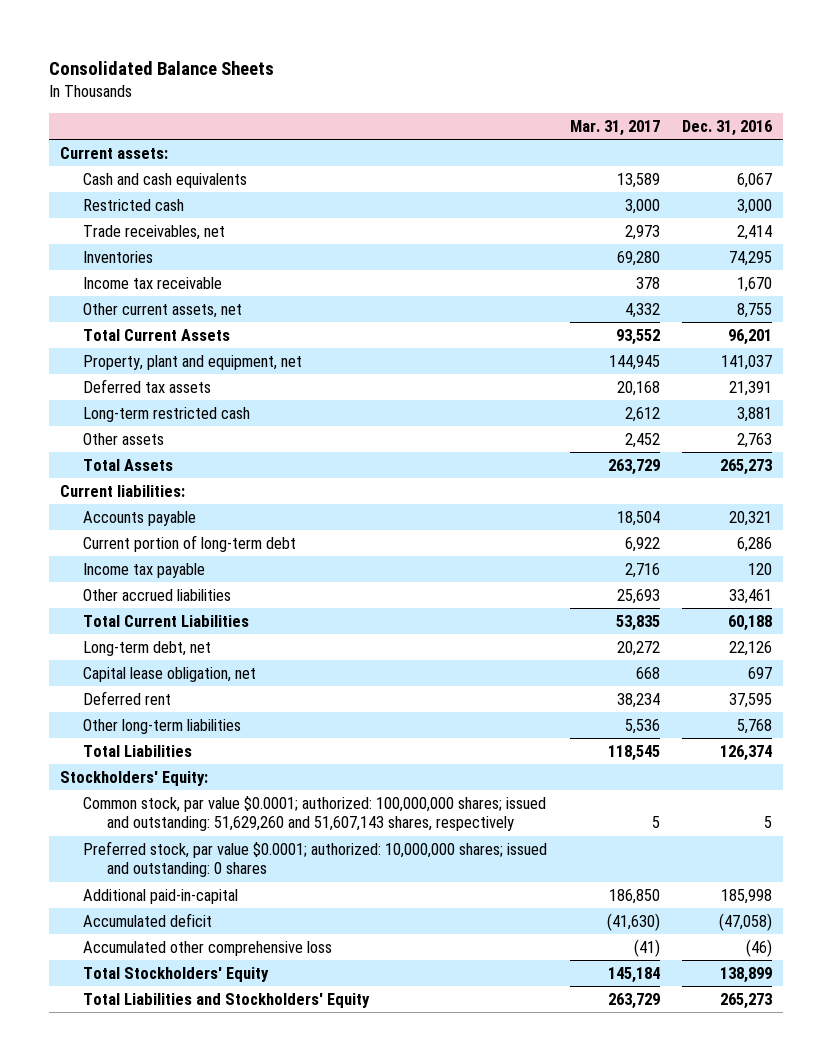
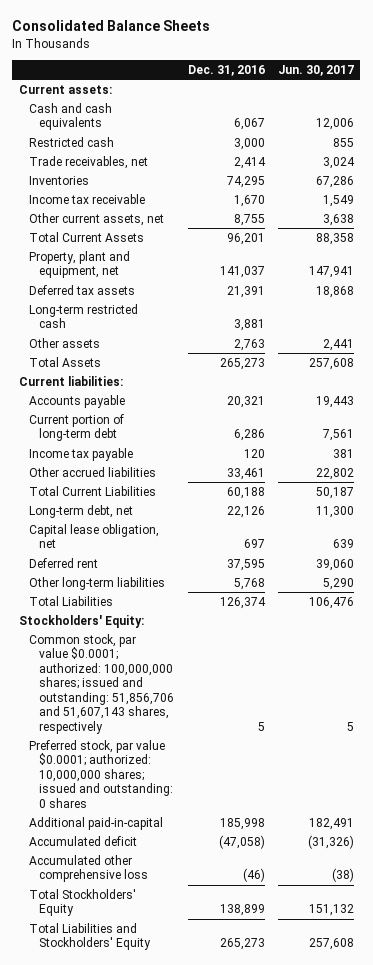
- | Mar. 31, 2017 | Dec. 31, 2016
+ | Dec. 31, 2016 | Jun. 30, 2017
- Common stock, par value $0.0001; authorized: 100,000,000 shares; issued and outstanding: 51,629,260 and 51,607,143 shares, respectively | 5 | 5
+ Common stock, par value $0.0001; authorized: 100,000,000 shares; issued and outstanding: 51,856,706 and 51,607,143 shares, respectively | 5 | 5

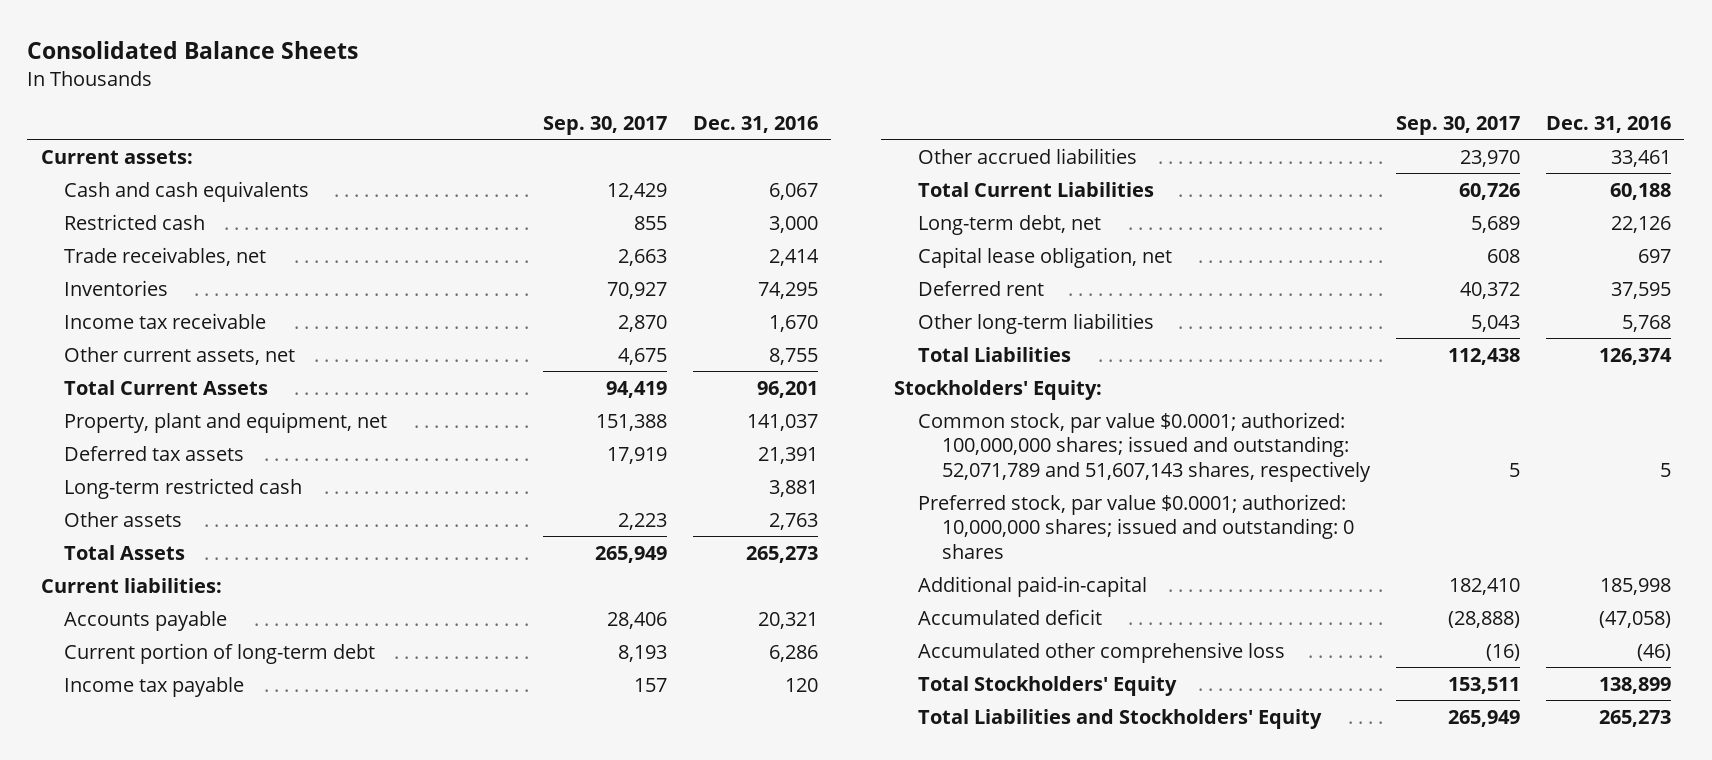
- | Dec. 31, 2016 | Jun. 30, 2017
+ | Sep. 30, 2017 | Dec. 31, 2016
- Common stock, par value $0.0001; authorized: 100,000,000 shares; issued and outstanding: 51,856,706 and 51,607,143 shares, respectively | 5 | 5
+ Common stock, par value $0.0001; authorized: 100,000,000 shares; issued and outstanding: 52,071,789 and 51,607,143 shares, respectively | 5 | 5

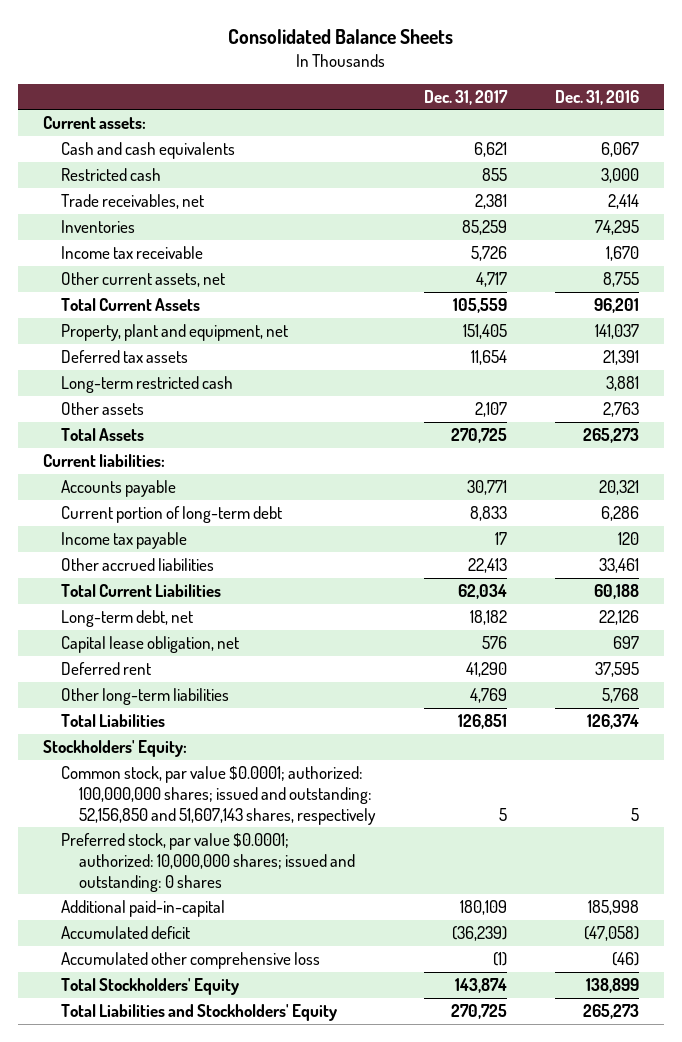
- | Sep. 30, 2017 | Dec. 31, 2016
+ | Dec. 31, 2017 | Dec. 31, 2016
- Common stock, par value $0.0001; authorized: 100,000,000 shares; issued and outstanding: 52,071,789 and 51,607,143 shares, respectively | 5 | 5
+ Common stock, par value $0.0001; authorized: 100,000,000 shares; issued and outstanding: 52,156,850 and 51,607,143 shares, respectively | 5 | 5

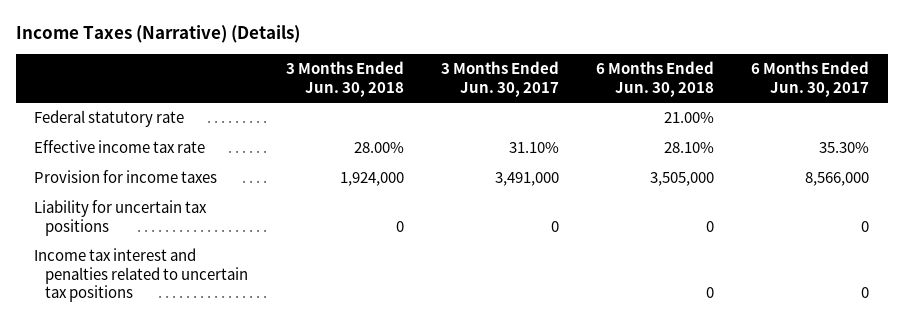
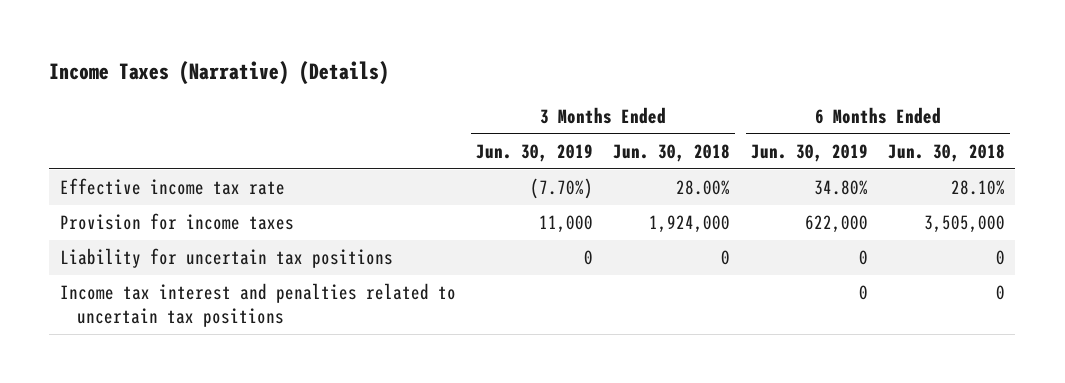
- | 3 Months Ended Jun. 30, 2018 | 3 Months Ended Jun. 30, 2017 | 6 Months Ended Jun. 30, 2018 | 6 Months Ended Jun. 30, 2017
+ | 3 Months Ended Jun. 30, 2019 | 3 Months Ended Jun. 30, 2018 | 6 Months Ended Jun. 30, 2019 | 6 Months Ended Jun. 30, 2018
- Federal statutory rate | | | 21.00% |

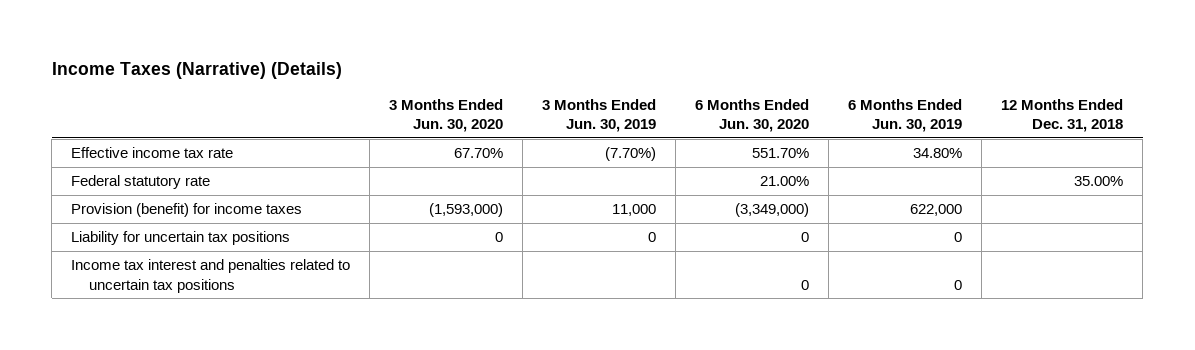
- | 3 Months Ended Jun. 30, 2019 | 3 Months Ended Jun. 30, 2018 | 6 Months Ended Jun. 30, 2019 | 6 Months Ended Jun. 30, 2018
+ | 3 Months Ended Jun. 30, 2020 | 3 Months Ended Jun. 30, 2019 | 6 Months Ended Jun. 30, 2020 | 6 Months Ended Jun. 30, 2019 | 12 Months Ended Dec. 31, 2018
- Provision for income taxes | 11,000 | 1,924,000 | 622,000 | 3,505,000
+ Federal statutory rate | | | 21.00% | | 35.00%
+ Provision (benefit) for income taxes | (1,593,000) | 11,000 | (3,349,000) | 622,000 |

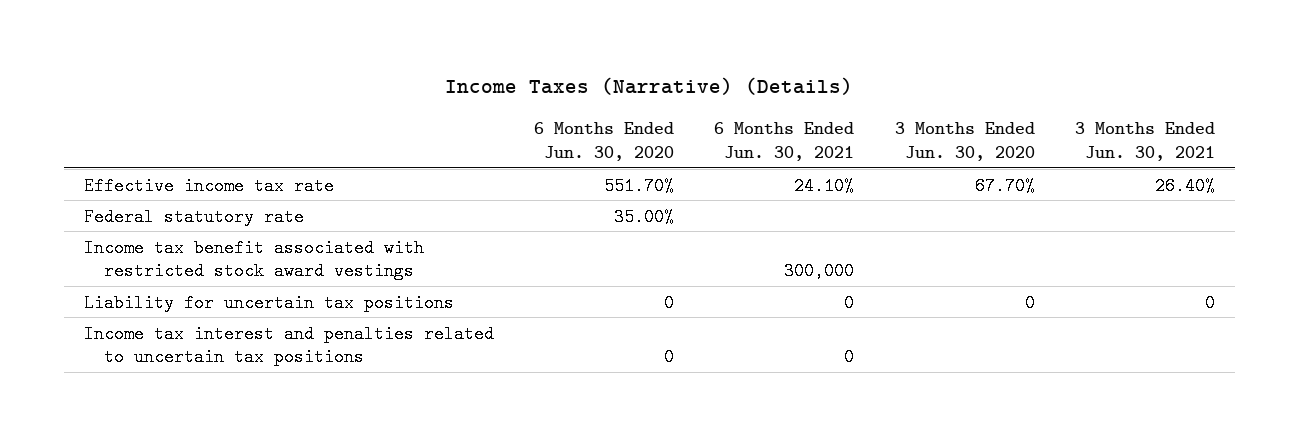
- | 3 Months Ended Jun. 30, 2020 | 3 Months Ended Jun. 30, 2019 | 6 Months Ended Jun. 30, 2020 | 6 Months Ended Jun. 30, 2019 | 12 Months Ended Dec. 31, 2018
+ | 6 Months Ended Jun. 30, 2020 | 6 Months Ended Jun. 30, 2021 | 3 Months Ended Jun. 30, 2020 | 3 Months Ended Jun. 30, 2021
- Federal statutory rate | | | 21.00% | | 35.00%
- Provision (benefit) for income taxes | (1,593,000) | 11,000 | (3,349,000) | 622,000 |
+ Federal statutory rate | 35.00% | | |
+ Income tax benefit associated with restricted stock award vestings | | 300,000 | |

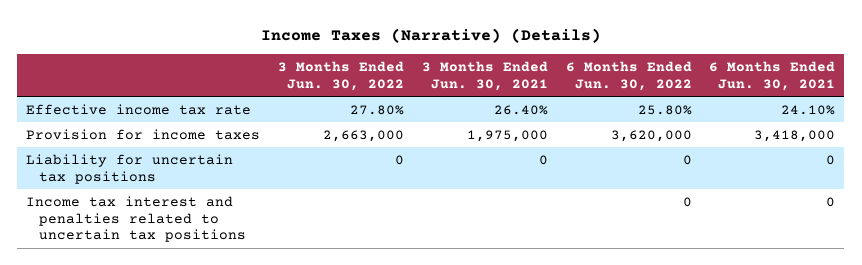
- | 6 Months Ended Jun. 30, 2020 | 6 Months Ended Jun. 30, 2021 | 3 Months Ended Jun. 30, 2020 | 3 Months Ended Jun. 30, 2021
+ | 3 Months Ended Jun. 30, 2022 | 3 Months Ended Jun. 30, 2021 | 6 Months Ended Jun. 30, 2022 | 6 Months Ended Jun. 30, 2021
- Federal statutory rate | 35.00% | | |
- Income tax benefit associated with restricted stock award vestings | | 300,000 | |
+ Provision for income taxes | 2,663,000 | 1,975,000 | 3,620,000 | 3,418,000

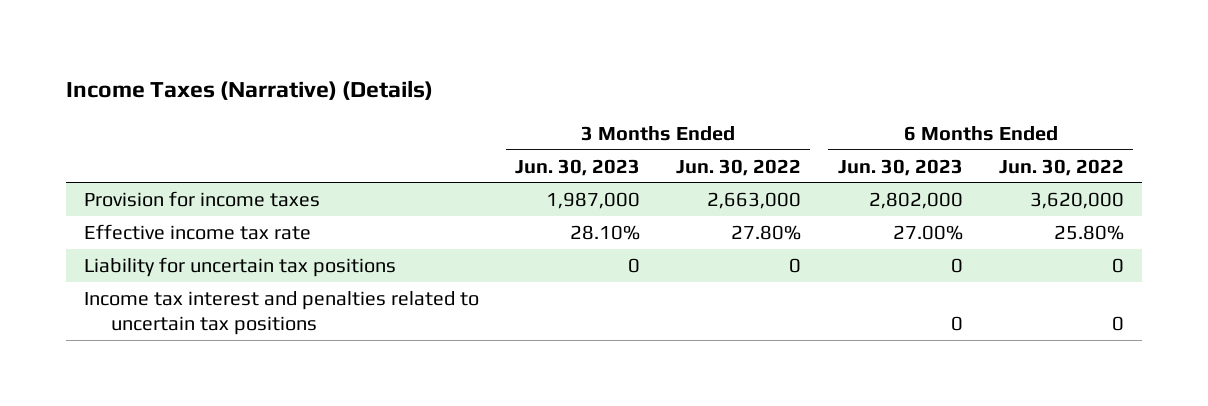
- | 3 Months Ended Jun. 30, 2022 | 3 Months Ended Jun. 30, 2021 | 6 Months Ended Jun. 30, 2022 | 6 Months Ended Jun. 30, 2021
+ | 3 Months Ended Jun. 30, 2023 | 3 Months Ended Jun. 30, 2022 | 6 Months Ended Jun. 30, 2023 | 6 Months Ended Jun. 30, 2022
moved down: Effective income tax rate | 28.10% | 27.80% | 27.00% | 25.80%

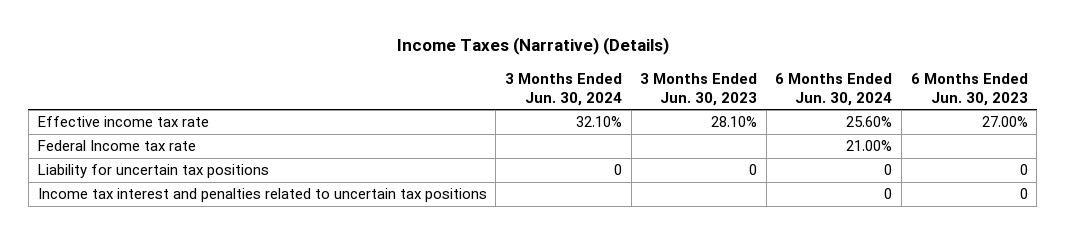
- | 3 Months Ended Jun. 30, 2023 | 3 Months Ended Jun. 30, 2022 | 6 Months Ended Jun. 30, 2023 | 6 Months Ended Jun. 30, 2022
+ | 3 Months Ended Jun. 30, 2024 | 3 Months Ended Jun. 30, 2023 | 6 Months Ended Jun. 30, 2024 | 6 Months Ended Jun. 30, 2023
- Provision for income taxes | 1,987,000 | 2,663,000 | 2,802,000 | 3,620,000
+ Federal Income tax rate | | | 21.00% |

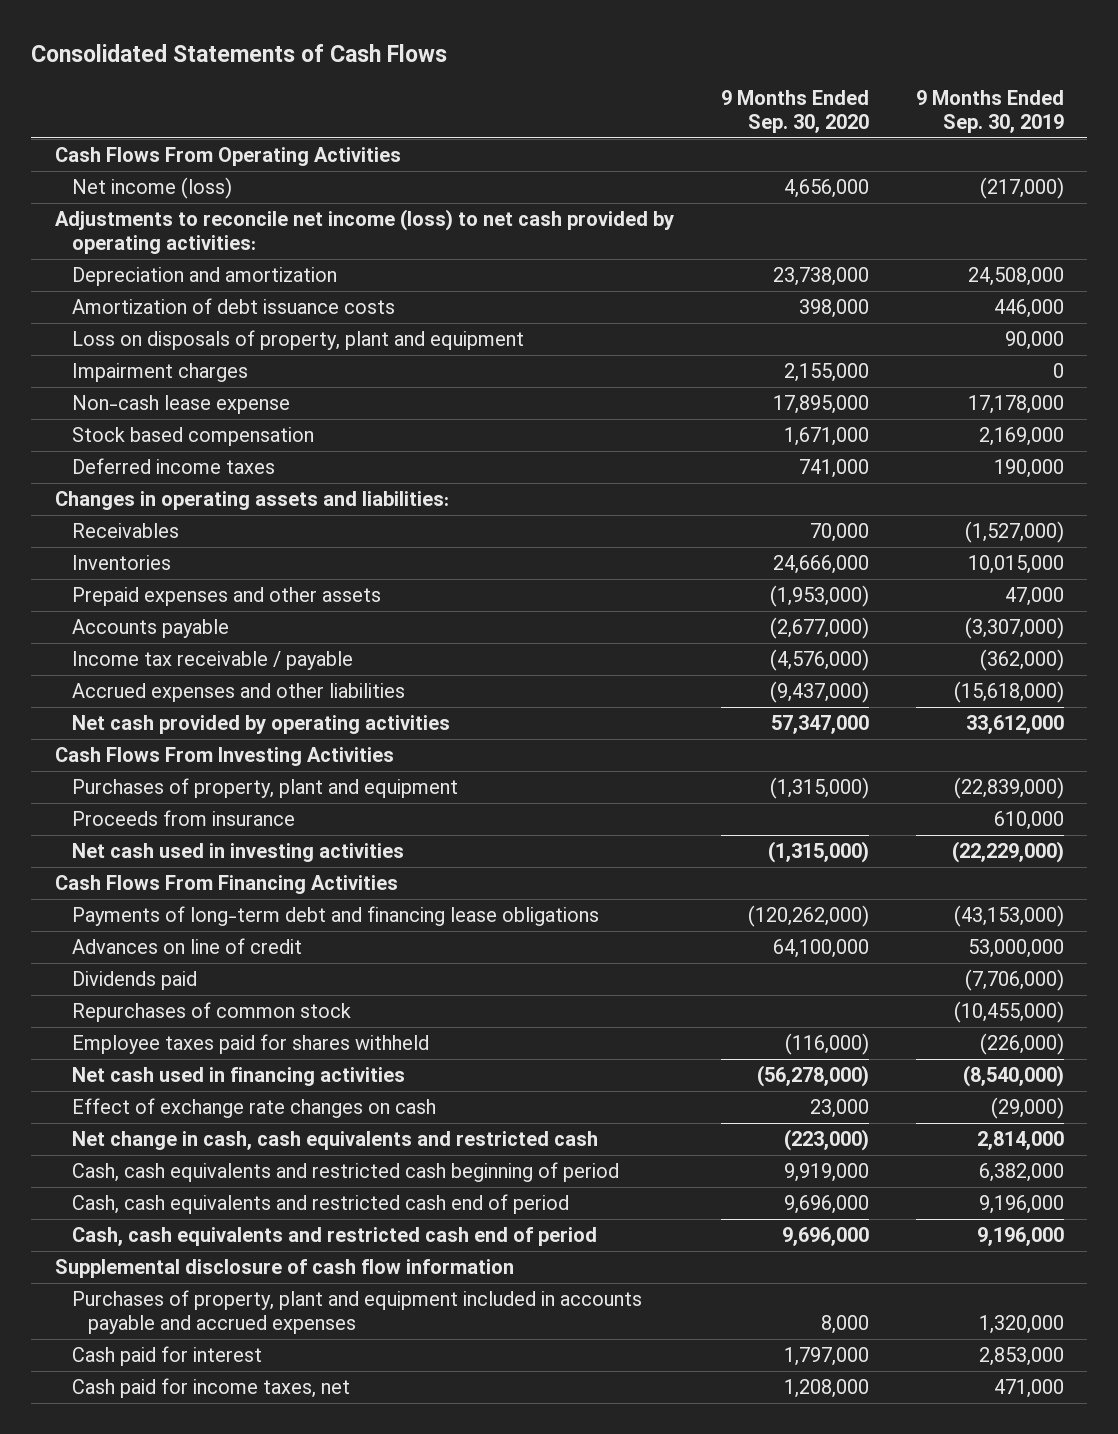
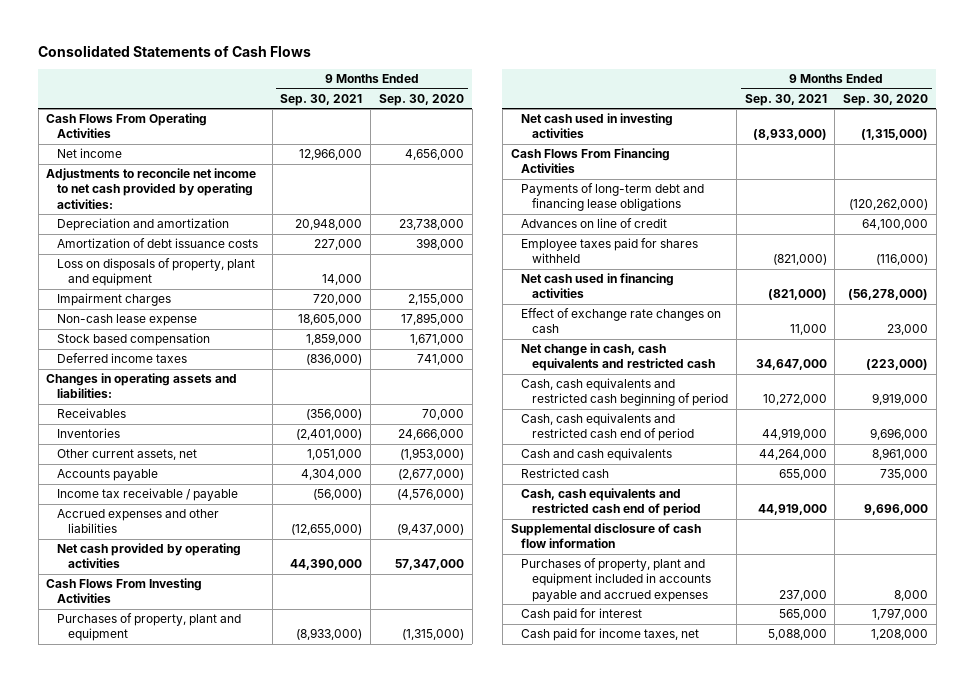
- | 9 Months Ended Sep. 30, 2020 | 9 Months Ended Sep. 30, 2019
+ | 9 Months Ended Sep. 30, 2021 | 9 Months Ended Sep. 30, 2020
- Net income (loss) | 4,656,000 | (217,000)
- Adjustments to reconcile net income (loss) to net cash provided by operating activities:
+ Net income | 12,966,000 | 4,656,000
+ Adjustments to reconcile net income to net cash provided by operating activities:
- Prepaid expenses and other assets | (1,953,000) | 47,000
+ Other current assets, net | 1,051,000 | (1,953,000)
- Proceeds from insurance | | 610,000
- Dividends paid | | (7,706,000)
- Repurchases of common stock | | (10,455,000)
+ Cash and cash equivalents | 44,264,000 | 8,961,000
+ Restricted cash | 655,000 | 735,000

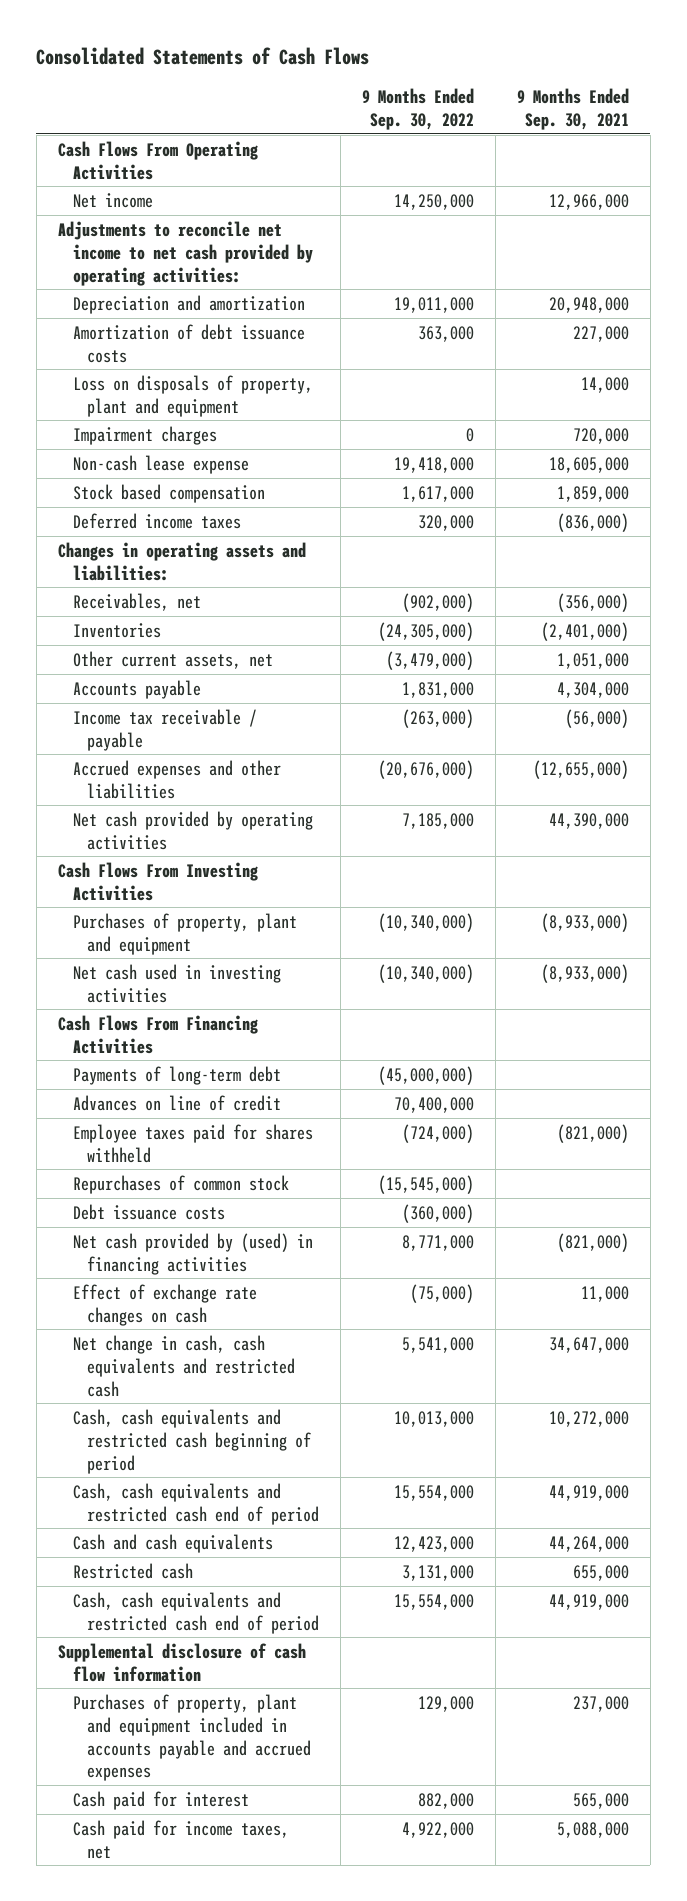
- | 9 Months Ended Sep. 30, 2021 | 9 Months Ended Sep. 30, 2020
+ | 9 Months Ended Sep. 30, 2022 | 9 Months Ended Sep. 30, 2021
- Receivables | (356,000) | 70,000
+ Receivables, net | (902,000) | (356,000)
- Payments of long-term debt and financing lease obligations | | (120,262,000)
+ Payments of long-term debt | (45,000,000) |
- Net cash used in financing activities | (821,000) | (56,278,000)
+ Repurchases of common stock | (15,545,000) |
+ Debt issuance costs | (360,000) |
+ Net cash provided by (used) in financing activities | 8,771,000 | (821,000)

